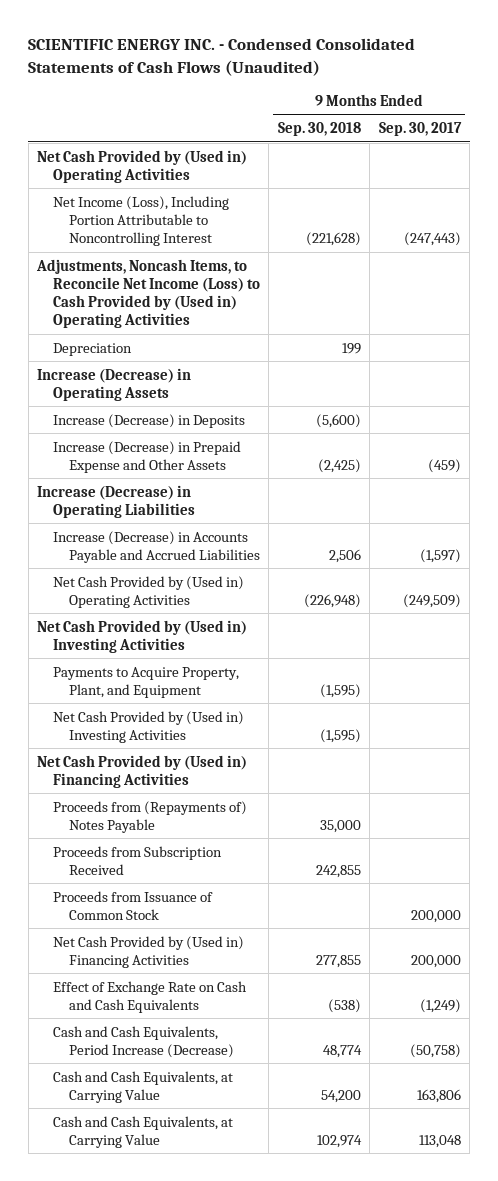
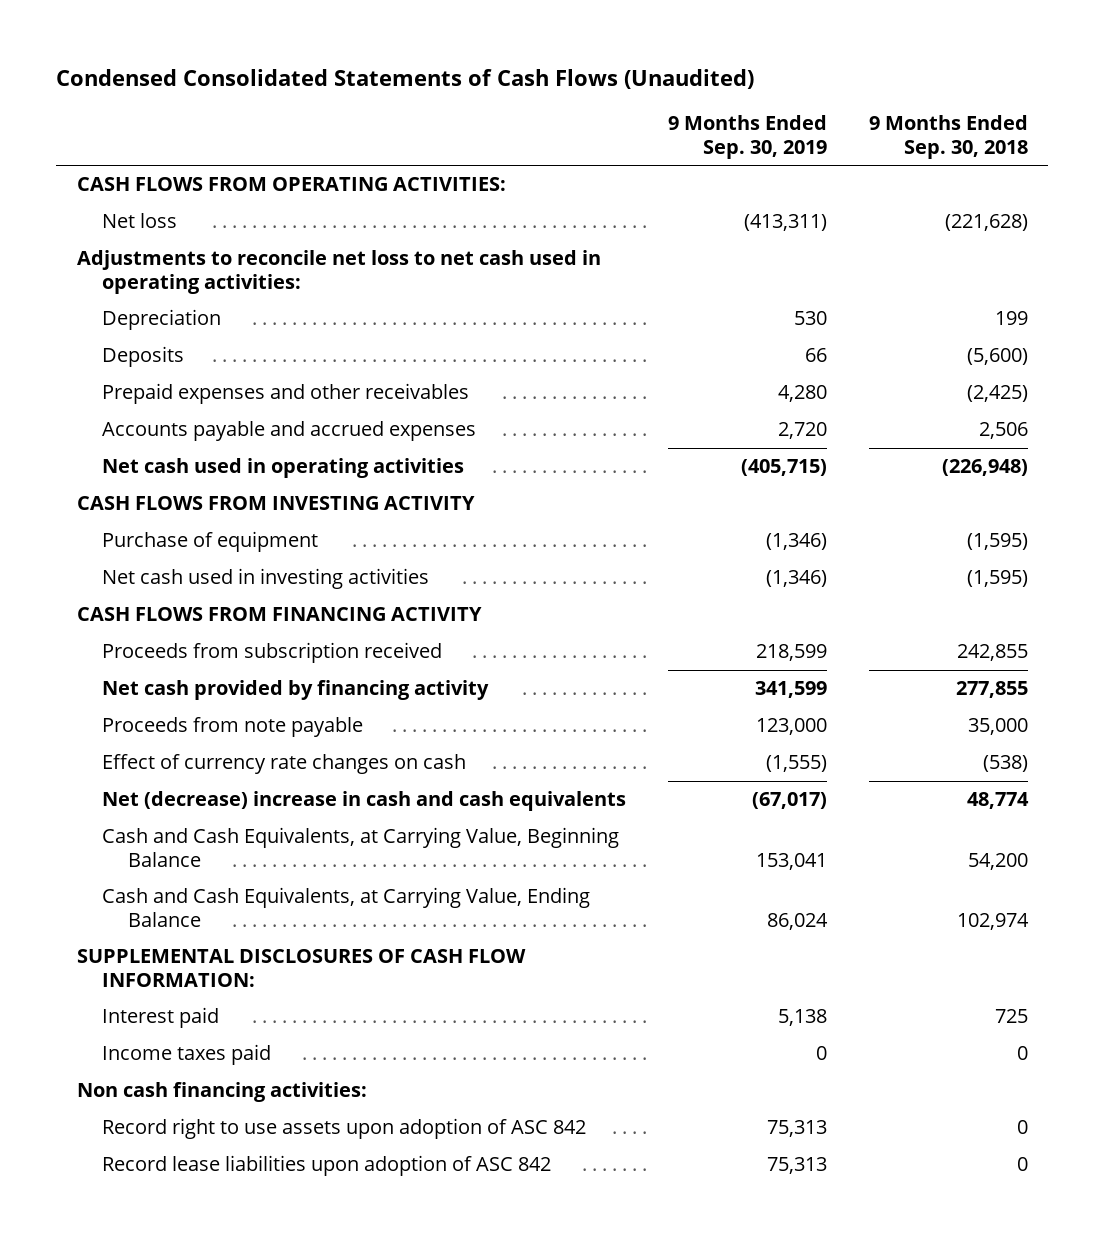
- SCIENTIFIC ENERGY INC. - Condensed Consolidated Statements of Cash Flows (Unaudited)
+ Condensed Consolidated Statements of Cash Flows (Unaudited)
- | 9 Months Ended Sep. 30, 2018 | 9 Months Ended Sep. 30, 2017
+ | 9 Months Ended Sep. 30, 2019 | 9 Months Ended Sep. 30, 2018
- Net Cash Provided by (Used in) Operating Activities
- Net Income (Loss), Including Portion Attributable to Noncontrolling Interest | (221,628) | (247,443)
- Adjustments, Noncash Items, to Reconcile Net Income (Loss) to Cash Provided by (Used in) Operating Activities
+ CASH FLOWS FROM OPERATING ACTIVITIES:
+ Net loss | (413,311) | (221,628)
+ Adjustments to reconcile net loss to net cash used in operating activities:
- Increase (Decrease) in Operating Assets
- Increase (Decrease) in Deposits | (5,600) |
- Increase (Decrease) in Prepaid Expense and Other Assets | (2,425) | (459)
- Increase (Decrease) in Operating Liabilities
- Increase (Decrease) in Accounts Payable and Accrued Liabilities | 2,506 | (1,597)
- Net Cash Provided by (Used in) Operating Activities | (226,948) | (249,509)
- Net Cash Provided by (Used in) Investing Activities
- Payments to Acquire Property, Plant, and Equipment | (1,595) |
- Net Cash Provided by (Used in) Investing Activities | (1,595) |
- Net Cash Provided by (Used in) Financing Activities
- Proceeds from (Repayments of) Notes Payable | 35,000 |
- Proceeds from Subscription Received | 242,855 |
- Proceeds from Issuance of Common Stock | | 200,000
- Net Cash Provided by (Used in) Financing Activities | 277,855 | 200,000
- Effect of Exchange Rate on Cash and Cash Equivalents | (538) | (1,249)
- Cash and Cash Equivalents, Period Increase (Decrease) | 48,774 | (50,758)
- Cash and Cash Equivalents, at Carrying Value | 54,200 | 163,806
- Cash and Cash Equivalents, at Carrying Value | 102,974 | 113,048
+ Deposits | 66 | (5,600)
+ Prepaid expenses and other receivables | 4,280 | (2,425)
+ Accounts payable and accrued expenses | 2,720 | 2,506
+ Net cash used in operating activities | (405,715) | (226,948)
+ CASH FLOWS FROM INVESTING ACTIVITY
+ Purchase of equipment | (1,346) | (1,595)
+ Net cash used in investing activities | (1,346) | (1,595)
+ CASH FLOWS FROM FINANCING ACTIVITY
+ Proceeds from subscription received | 218,599 | 242,855
+ Net cash provided by financing activity | 341,599 | 277,855
+ Proceeds from note payable | 123,000 | 35,000
+ Effect of currency rate changes on cash | (1,555) | (538)
+ Net (decrease) increase in cash and cash equivalents | (67,017) | 48,774
+ Cash and Cash Equivalents, at Carrying Value, Beginning Balance | 153,041 | 54,200
+ Cash and Cash Equivalents, at Carrying Value, Ending Balance | 86,024 | 102,974
+ SUPPLEMENTAL DISCLOSURES OF CASH FLOW INFORMATION:
+ Interest paid | 5,138 | 725
+ Income taxes paid | 0 | 0
+ Non cash financing activities:
+ Record right to use assets upon adoption of ASC 842 | 75,313 | 0
+ Record lease liabilities upon adoption of ASC 842 | 75,313 | 0

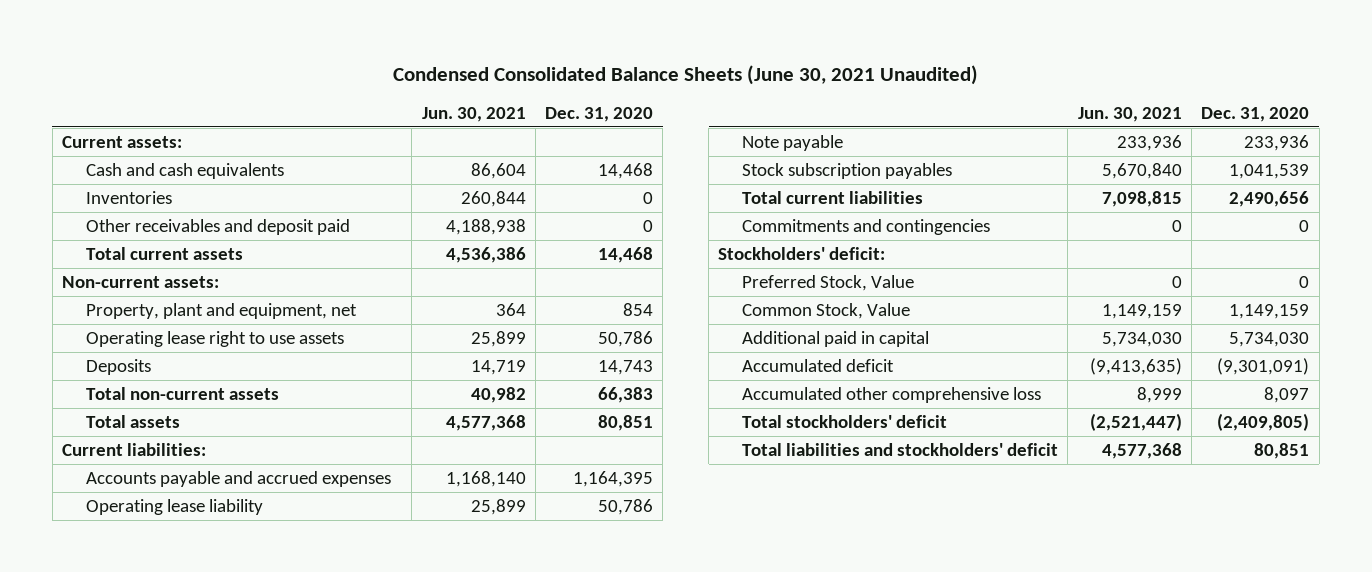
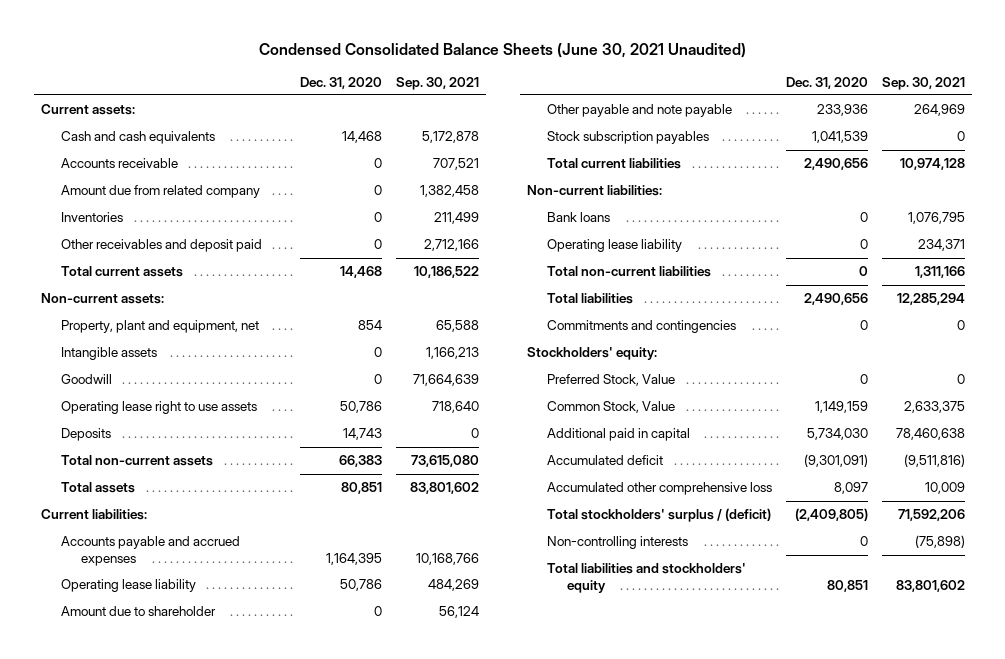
- | Jun. 30, 2021 | Dec. 31, 2020
+ | Dec. 31, 2020 | Sep. 30, 2021
+ Accounts receivable | 0 | 707,521
+ Amount due from related company | 0 | 1,382,458
+ Intangible assets | 0 | 1,166,213
+ Goodwill | 0 | 71,664,639
- Note payable | 233,936 | 233,936
+ Amount due to shareholder | 0 | 56,124
+ Other payable and note payable | 233,936 | 264,969
+ Non-current liabilities:
+ Bank loans | 0 | 1,076,795
+ Operating lease liability | 0 | 234,371
+ Total non-current liabilities | 0 | 1,311,166
+ Total liabilities | 2,490,656 | 12,285,294
- Stockholders' deficit:
+ Stockholders' equity:
- Total stockholders' deficit | (2,521,447) | (2,409,805)
- Total liabilities and stockholders' deficit | 4,577,368 | 80,851
+ Total stockholders' surplus / (deficit) | (2,409,805) | 71,592,206
+ Non-controlling interests | 0 | (75,898)
+ Total liabilities and stockholders' equity | 80,851 | 83,801,602

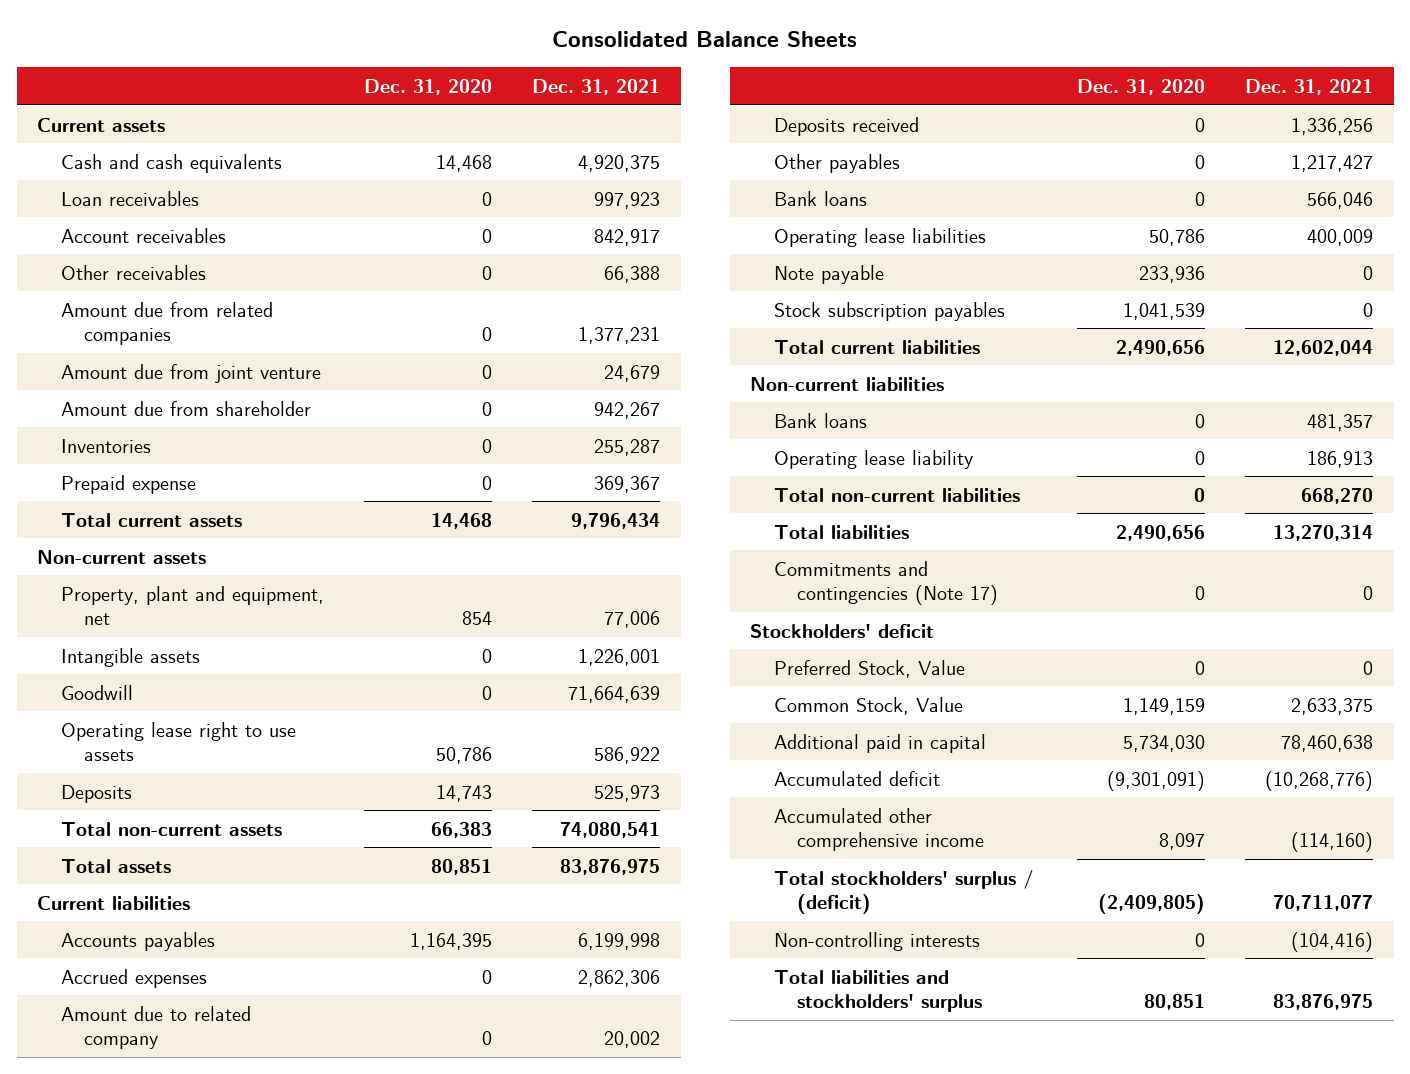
- Condensed Consolidated Balance Sheets (June 30, 2021 Unaudited)
+ Consolidated Balance Sheets
- | Dec. 31, 2020 | Sep. 30, 2021
+ | Dec. 31, 2020 | Dec. 31, 2021
- Current assets:
+ Current assets
- Accounts receivable | 0 | 707,521
- Amount due from related company | 0 | 1,382,458
+ Loan receivables | 0 | 997,923
+ Account receivables | 0 | 842,917
+ Other receivables | 0 | 66,388
+ Amount due from related companies | 0 | 1,377,231
+ Amount due from joint venture | 0 | 24,679
+ Amount due from shareholder | 0 | 942,267
- Other receivables and deposit paid | 0 | 2,712,166
+ Prepaid expense | 0 | 369,367
- Non-current assets:
+ Non-current assets
- Current liabilities:
- Accounts payable and accrued expenses | 1,164,395 | 10,168,766
- Operating lease liability | 50,786 | 484,269
- Amount due to shareholder | 0 | 56,124
- Other payable and note payable | 233,936 | 264,969
+ Current liabilities
+ Accounts payables | 1,164,395 | 6,199,998
+ Accrued expenses | 0 | 2,862,306
+ Amount due to related company | 0 | 20,002
+ Deposits received | 0 | 1,336,256
+ Other payables | 0 | 1,217,427
+ Bank loans | 0 | 566,046
+ Operating lease liabilities | 50,786 | 400,009
+ Note payable | 233,936 | 0
- Non-current liabilities:
+ Non-current liabilities
- Commitments and contingencies | 0 | 0
- Stockholders' equity:
+ Commitments and contingencies (Note 17) | 0 | 0
+ Stockholders' deficit
- Accumulated other comprehensive loss | 8,097 | 10,009
+ Accumulated other comprehensive income | 8,097 | (114,160)
- Total liabilities and stockholders' equity | 80,851 | 83,801,602
+ Total liabilities and stockholders' surplus | 80,851 | 83,876,975

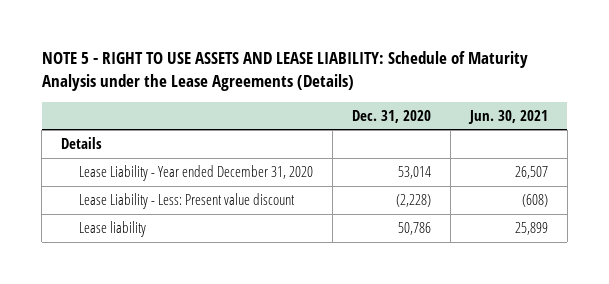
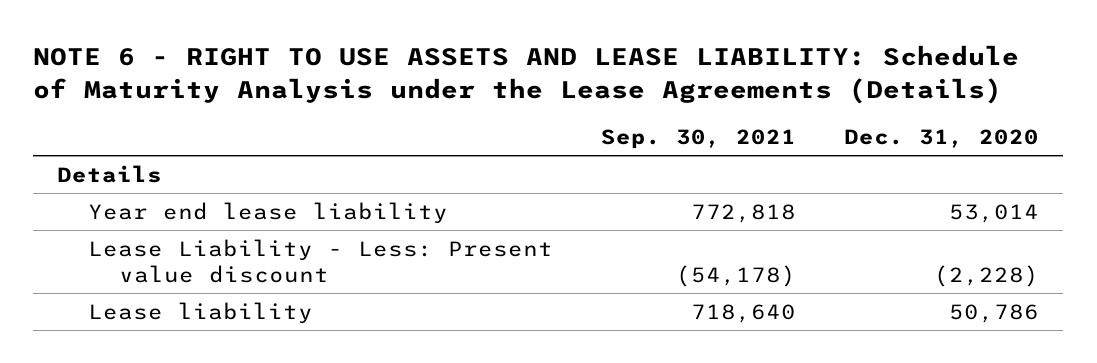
- NOTE 5 - RIGHT TO USE ASSETS AND LEASE LIABILITY: Schedule of Maturity Analysis under the Lease Agreements (Details)
+ NOTE 6 - RIGHT TO USE ASSETS AND LEASE LIABILITY: Schedule of Maturity Analysis under the Lease Agreements (Details)
- | Dec. 31, 2020 | Jun. 30, 2021
+ | Sep. 30, 2021 | Dec. 31, 2020
- Lease Liability - Year ended December 31, 2020 | 53,014 | 26,507
+ Year end lease liability | 772,818 | 53,014

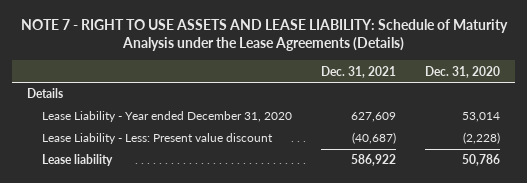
- NOTE 6 - RIGHT TO USE ASSETS AND LEASE LIABILITY: Schedule of Maturity Analysis under the Lease Agreements (Details)
+ NOTE 7 - RIGHT TO USE ASSETS AND LEASE LIABILITY: Schedule of Maturity Analysis under the Lease Agreements (Details)
- | Sep. 30, 2021 | Dec. 31, 2020
+ | Dec. 31, 2021 | Dec. 31, 2020
- Year end lease liability | 772,818 | 53,014
+ Lease Liability - Year ended December 31, 2020 | 627,609 | 53,014

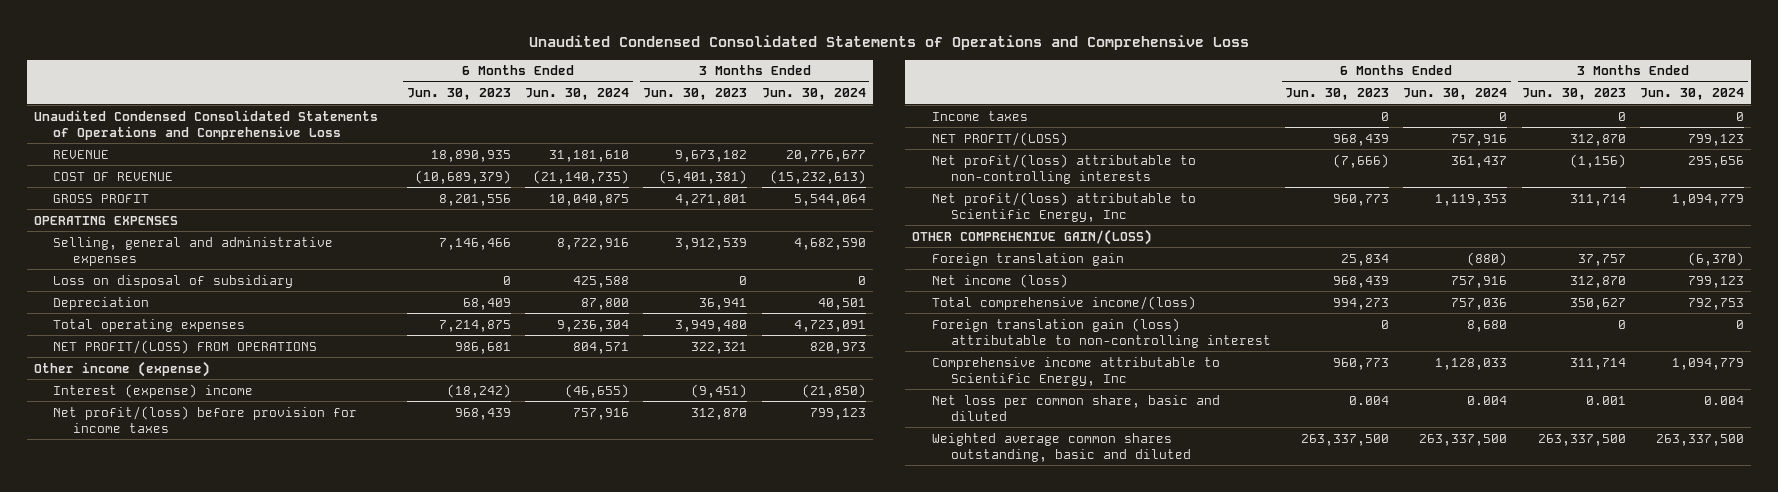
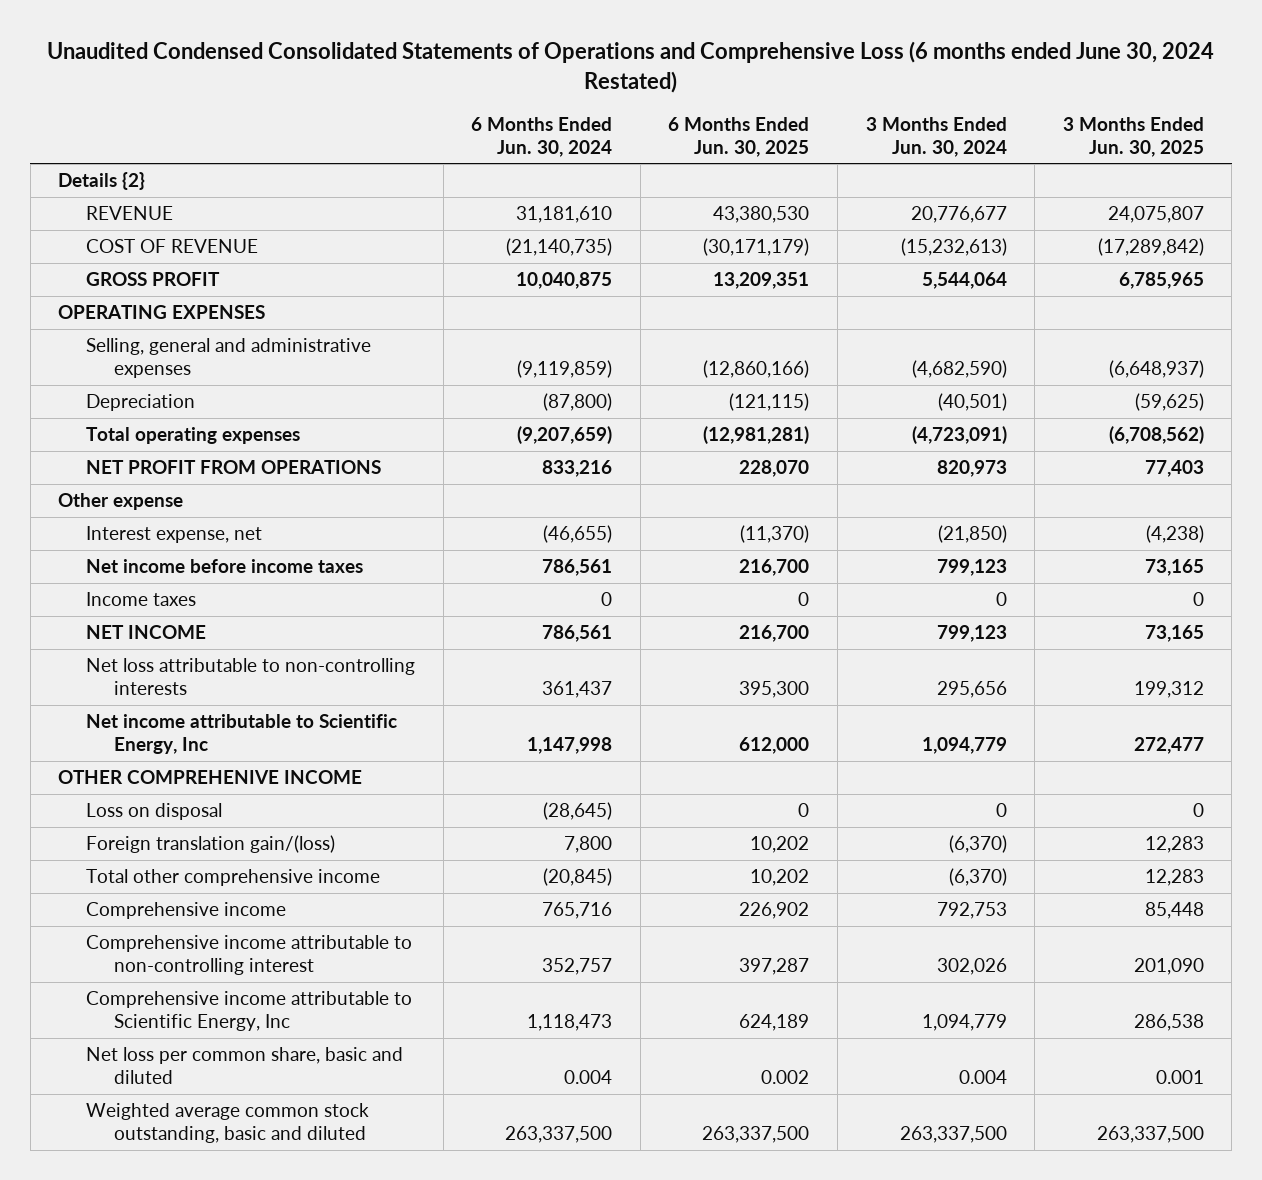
- Unaudited Condensed Consolidated Statements of Operations and Comprehensive Loss
+ Unaudited Condensed Consolidated Statements of Operations and Comprehensive Loss (6 months ended June 30, 2024 Restated)
- | 6 Months Ended Jun. 30, 2023 | 6 Months Ended Jun. 30, 2024 | 3 Months Ended Jun. 30, 2023 | 3 Months Ended Jun. 30, 2024
+ | 6 Months Ended Jun. 30, 2024 | 6 Months Ended Jun. 30, 2025 | 3 Months Ended Jun. 30, 2024 | 3 Months Ended Jun. 30, 2025
- Unaudited Condensed Consolidated Statements of Operations and Comprehensive Loss
+ Details {2}
- Selling, general and administrative expenses | 7,146,466 | 8,722,916 | 3,912,539 | 4,682,590
- Loss on disposal of subsidiary | 0 | 425,588 | 0 | 0
- Depreciation | 68,409 | 87,800 | 36,941 | 40,501
- Total operating expenses | 7,214,875 | 9,236,304 | 3,949,480 | 4,723,091
- NET PROFIT/(LOSS) FROM OPERATIONS | 986,681 | 804,571 | 322,321 | 820,973
- Other income (expense)
- Interest (expense) income | (18,242) | (46,655) | (9,451) | (21,850)
- Net profit/(loss) before provision for income taxes | 968,439 | 757,916 | 312,870 | 799,123
+ Selling, general and administrative expenses | (9,119,859) | (12,860,166) | (4,682,590) | (6,648,937)
+ Depreciation | (87,800) | (121,115) | (40,501) | (59,625)
+ Total operating expenses | (9,207,659) | (12,981,281) | (4,723,091) | (6,708,562)
+ NET PROFIT FROM OPERATIONS | 833,216 | 228,070 | 820,973 | 77,403
+ Other expense
+ Interest expense, net | (46,655) | (11,370) | (21,850) | (4,238)
+ Net income before income taxes | 786,561 | 216,700 | 799,123 | 73,165
- NET PROFIT/(LOSS) | 968,439 | 757,916 | 312,870 | 799,123
- Net profit/(loss) attributable to non-controlling interests | (7,666) | 361,437 | (1,156) | 295,656
- Net profit/(loss) attributable to Scientific Energy, Inc | 960,773 | 1,119,353 | 311,714 | 1,094,779
- OTHER COMPREHENIVE GAIN/(LOSS)
- Foreign translation gain | 25,834 | (880) | 37,757 | (6,370)
- Net income (loss) | 968,439 | 757,916 | 312,870 | 799,123
- Total comprehensive income/(loss) | 994,273 | 757,036 | 350,627 | 792,753
- Foreign translation gain (loss) attributable to non-controlling interest | 0 | 8,680 | 0 | 0
- Comprehensive income attributable to Scientific Energy, Inc | 960,773 | 1,128,033 | 311,714 | 1,094,779
+ NET INCOME | 786,561 | 216,700 | 799,123 | 73,165
+ Net loss attributable to non-controlling interests | 361,437 | 395,300 | 295,656 | 199,312
+ Net income attributable to Scientific Energy, Inc | 1,147,998 | 612,000 | 1,094,779 | 272,477
+ OTHER COMPREHENIVE INCOME
+ Loss on disposal | (28,645) | 0 | 0 | 0
+ Foreign translation gain/(loss) | 7,800 | 10,202 | (6,370) | 12,283
+ Total other comprehensive income | (20,845) | 10,202 | (6,370) | 12,283
+ Comprehensive income | 765,716 | 226,902 | 792,753 | 85,448
+ Comprehensive income attributable to non-controlling interest | 352,757 | 397,287 | 302,026 | 201,090
+ Comprehensive income attributable to Scientific Energy, Inc | 1,118,473 | 624,189 | 1,094,779 | 286,538
- Weighted average common shares outstanding, basic and diluted | 263,337,500 | 263,337,500 | 263,337,500 | 263,337,500
+ Weighted average common stock outstanding, basic and diluted | 263,337,500 | 263,337,500 | 263,337,500 | 263,337,500

